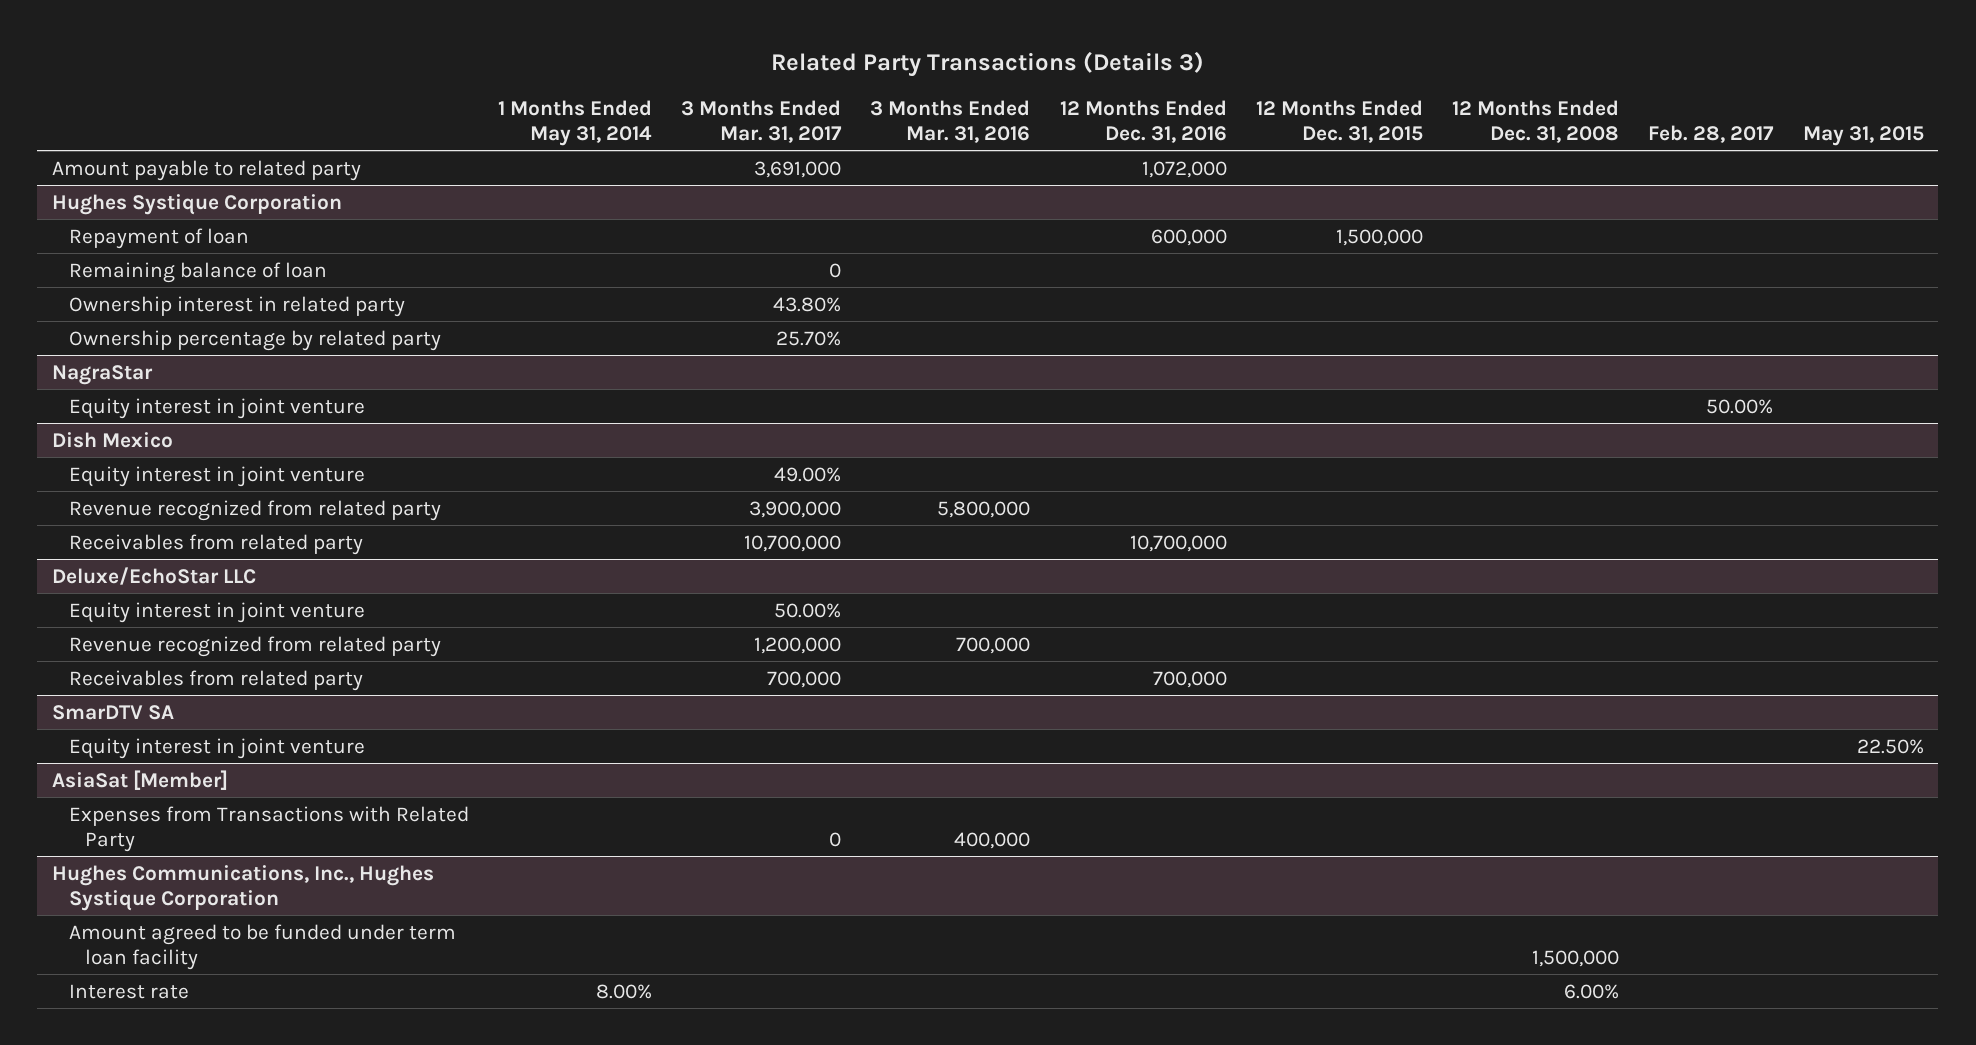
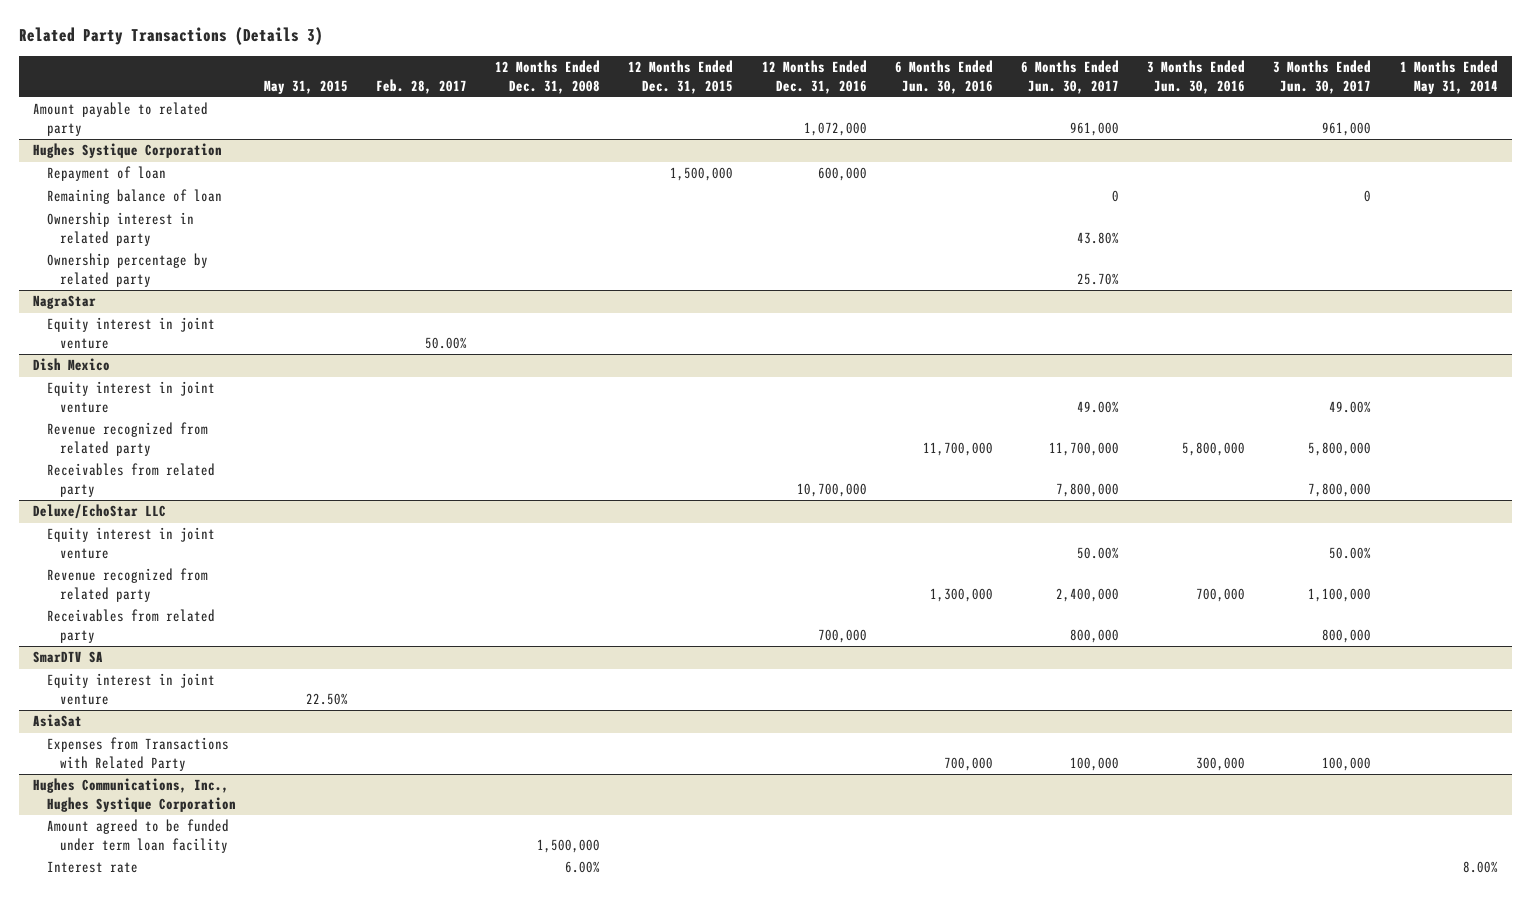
- | 1 Months Ended May 31, 2014 | 3 Months Ended Mar. 31, 2017 | 3 Months Ended Mar. 31, 2016 | 12 Months Ended Dec. 31, 2016 | 12 Months Ended Dec. 31, 2015 | 12 Months Ended Dec. 31, 2008 | Feb. 28, 2017 | May 31, 2015
+ | May 31, 2015 | Feb. 28, 2017 | 12 Months Ended Dec. 31, 2008 | 12 Months Ended Dec. 31, 2015 | 12 Months Ended Dec. 31, 2016 | 6 Months Ended Jun. 30, 2016 | 6 Months Ended Jun. 30, 2017 | 3 Months Ended Jun. 30, 2016 | 3 Months Ended Jun. 30, 2017 | 1 Months Ended May 31, 2014
- AsiaSat [Member]
+ AsiaSat

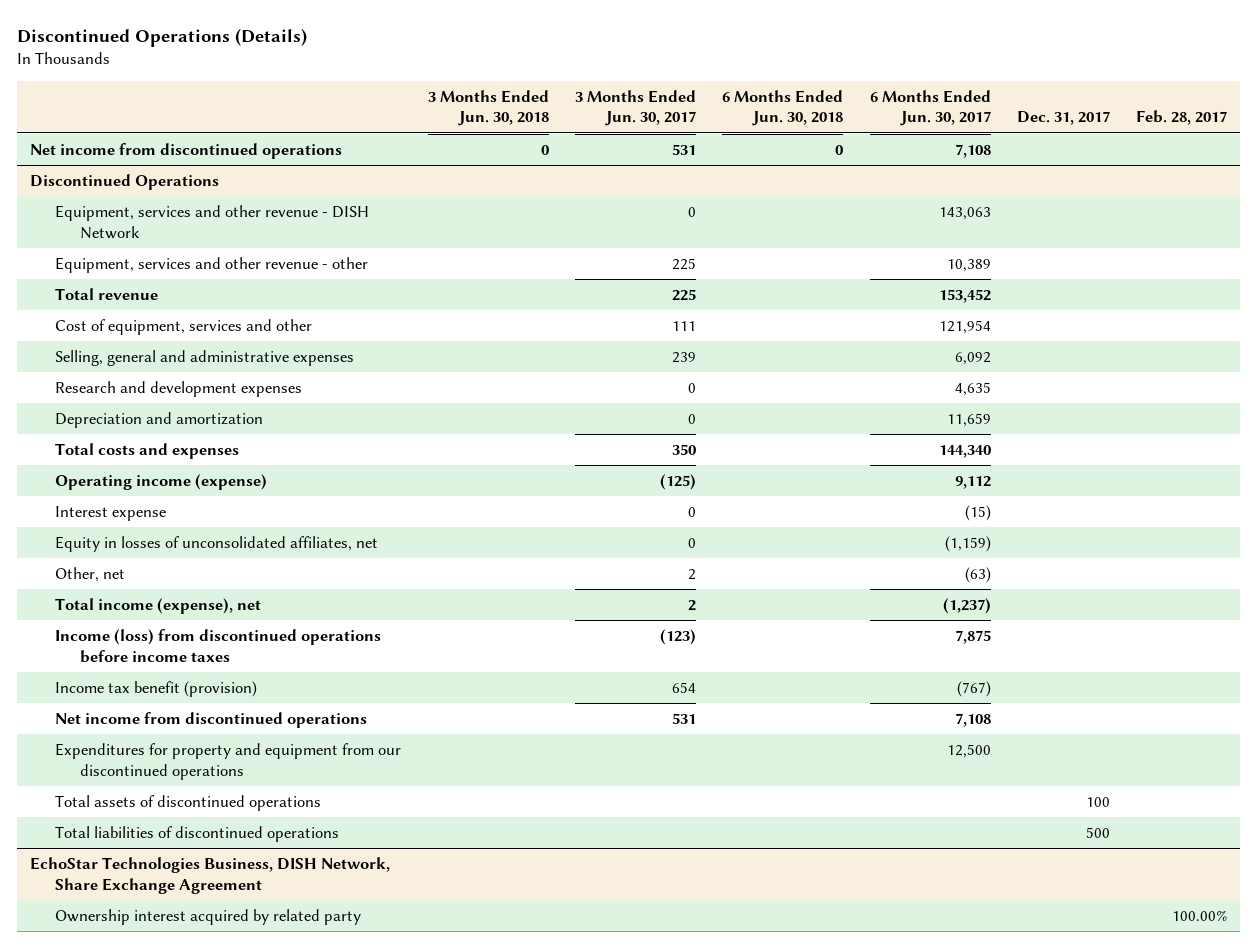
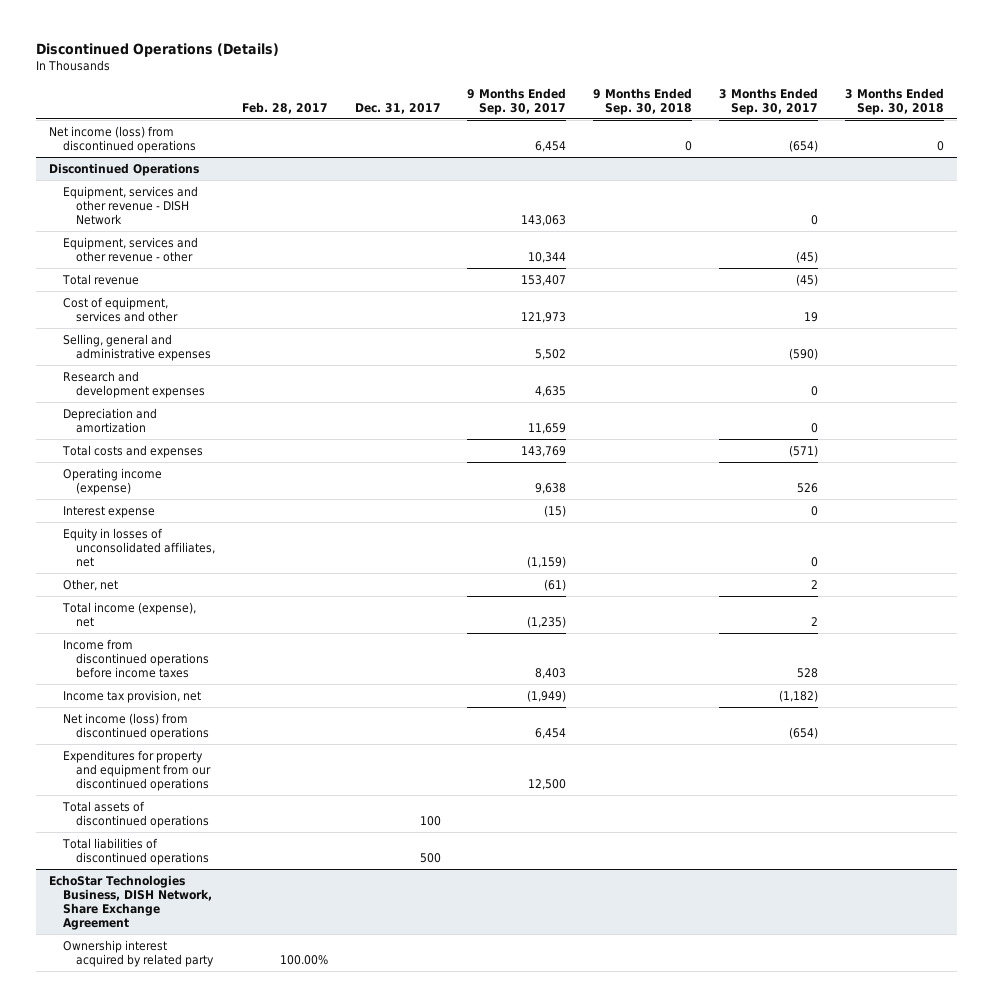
- | 3 Months Ended Jun. 30, 2018 | 3 Months Ended Jun. 30, 2017 | 6 Months Ended Jun. 30, 2018 | 6 Months Ended Jun. 30, 2017 | Dec. 31, 2017 | Feb. 28, 2017
+ | Feb. 28, 2017 | Dec. 31, 2017 | 9 Months Ended Sep. 30, 2017 | 9 Months Ended Sep. 30, 2018 | 3 Months Ended Sep. 30, 2017 | 3 Months Ended Sep. 30, 2018
- Net income from discontinued operations | 0 | 531 | 0 | 7,108 | |
+ Net income (loss) from discontinued operations | | | 6,454 | 0 | (654) | 0
@ Discontinued Operations
- Income (loss) from discontinued operations before income taxes | | (123) | | 7,875 | |
- Income tax benefit (provision) | | 654 | | (767) | |
- Net income from discontinued operations | | 531 | | 7,108 | |
+ Income from discontinued operations before income taxes | | | 8,403 | | 528 |
+ Income tax provision, net | | | (1,949) | | (1,182) |
+ Net income (loss) from discontinued operations | | | 6,454 | | (654) |

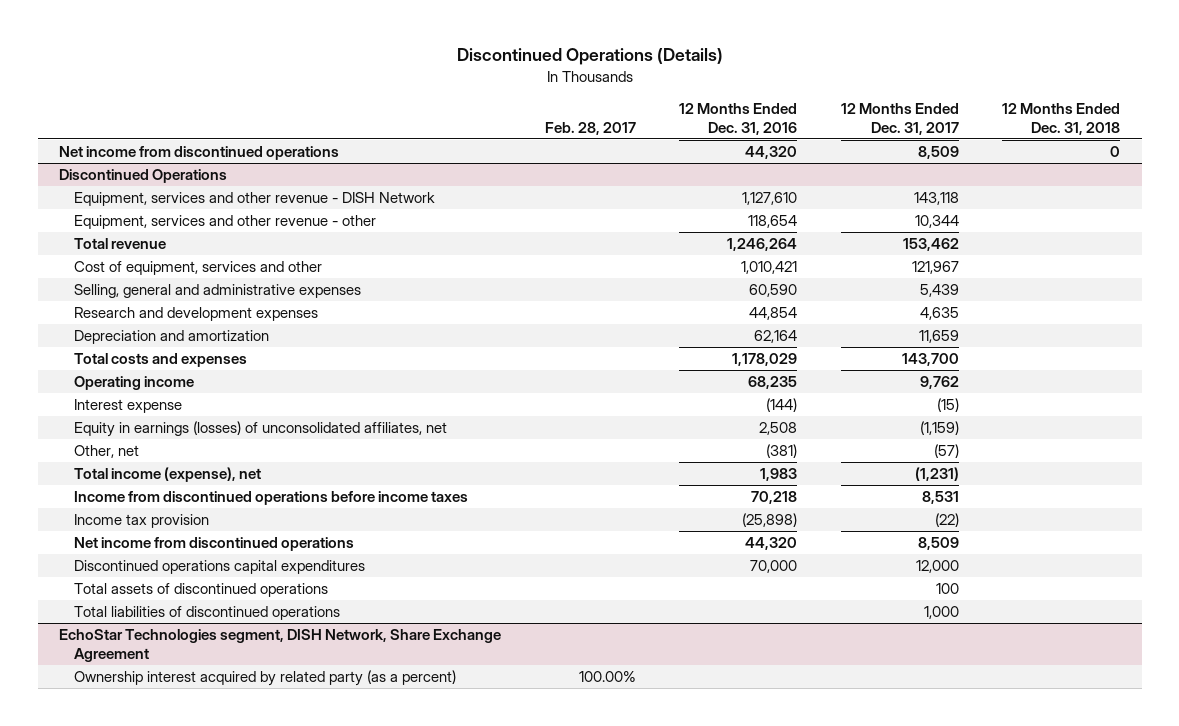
- | Feb. 28, 2017 | Dec. 31, 2017 | 9 Months Ended Sep. 30, 2017 | 9 Months Ended Sep. 30, 2018 | 3 Months Ended Sep. 30, 2017 | 3 Months Ended Sep. 30, 2018
+ | Feb. 28, 2017 | 12 Months Ended Dec. 31, 2016 | 12 Months Ended Dec. 31, 2017 | 12 Months Ended Dec. 31, 2018
- Net income (loss) from discontinued operations | | | 6,454 | 0 | (654) | 0
+ Net income from discontinued operations | | 44,320 | 8,509 | 0
@ Discontinued Operations
- Operating income (expense) | | | 9,638 | | 526 |
+ Operating income | | 68,235 | 9,762 |
- Equity in losses of unconsolidated affiliates, net | | | (1,159) | | 0 |
+ Equity in earnings (losses) of unconsolidated affiliates, net | | 2,508 | (1,159) |
- Income tax provision, net | | | (1,949) | | (1,182) |
- Net income (loss) from discontinued operations | | | 6,454 | | (654) |
- Expenditures for property and equipment from our discontinued operations | | | 12,500 | | |
+ Income tax provision | | (25,898) | (22) |
+ Net income from discontinued operations | | 44,320 | 8,509 |
+ Discontinued operations capital expenditures | | 70,000 | 12,000 |
- EchoStar Technologies Business, DISH Network, Share Exchange Agreement
- Ownership interest acquired by related party | 100.00% | | | | |
+ EchoStar Technologies segment, DISH Network, Share Exchange Agreement
+ Ownership interest acquired by related party (as a percent) | 100.00% | | |

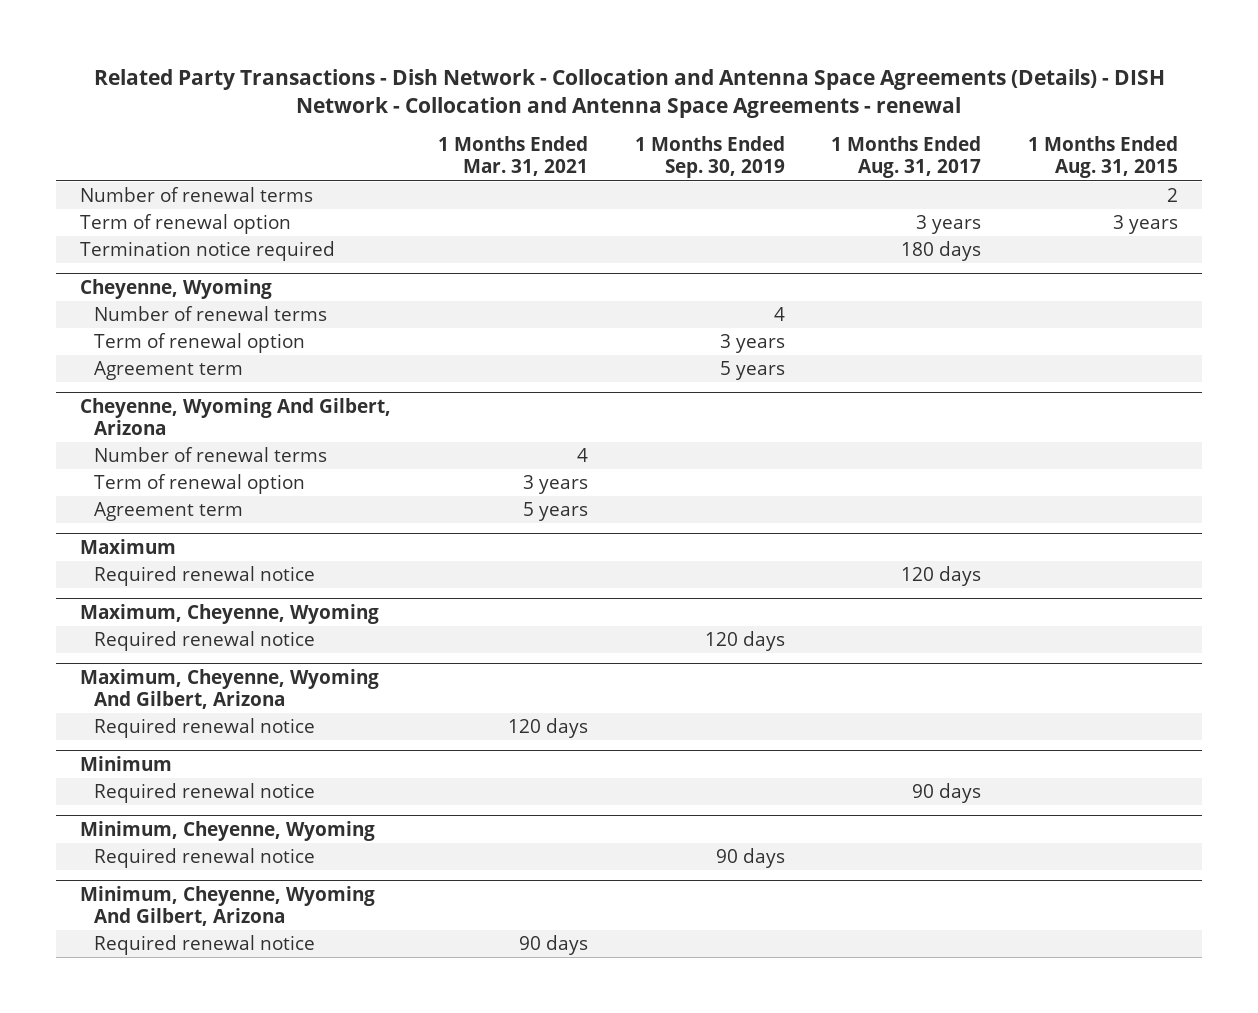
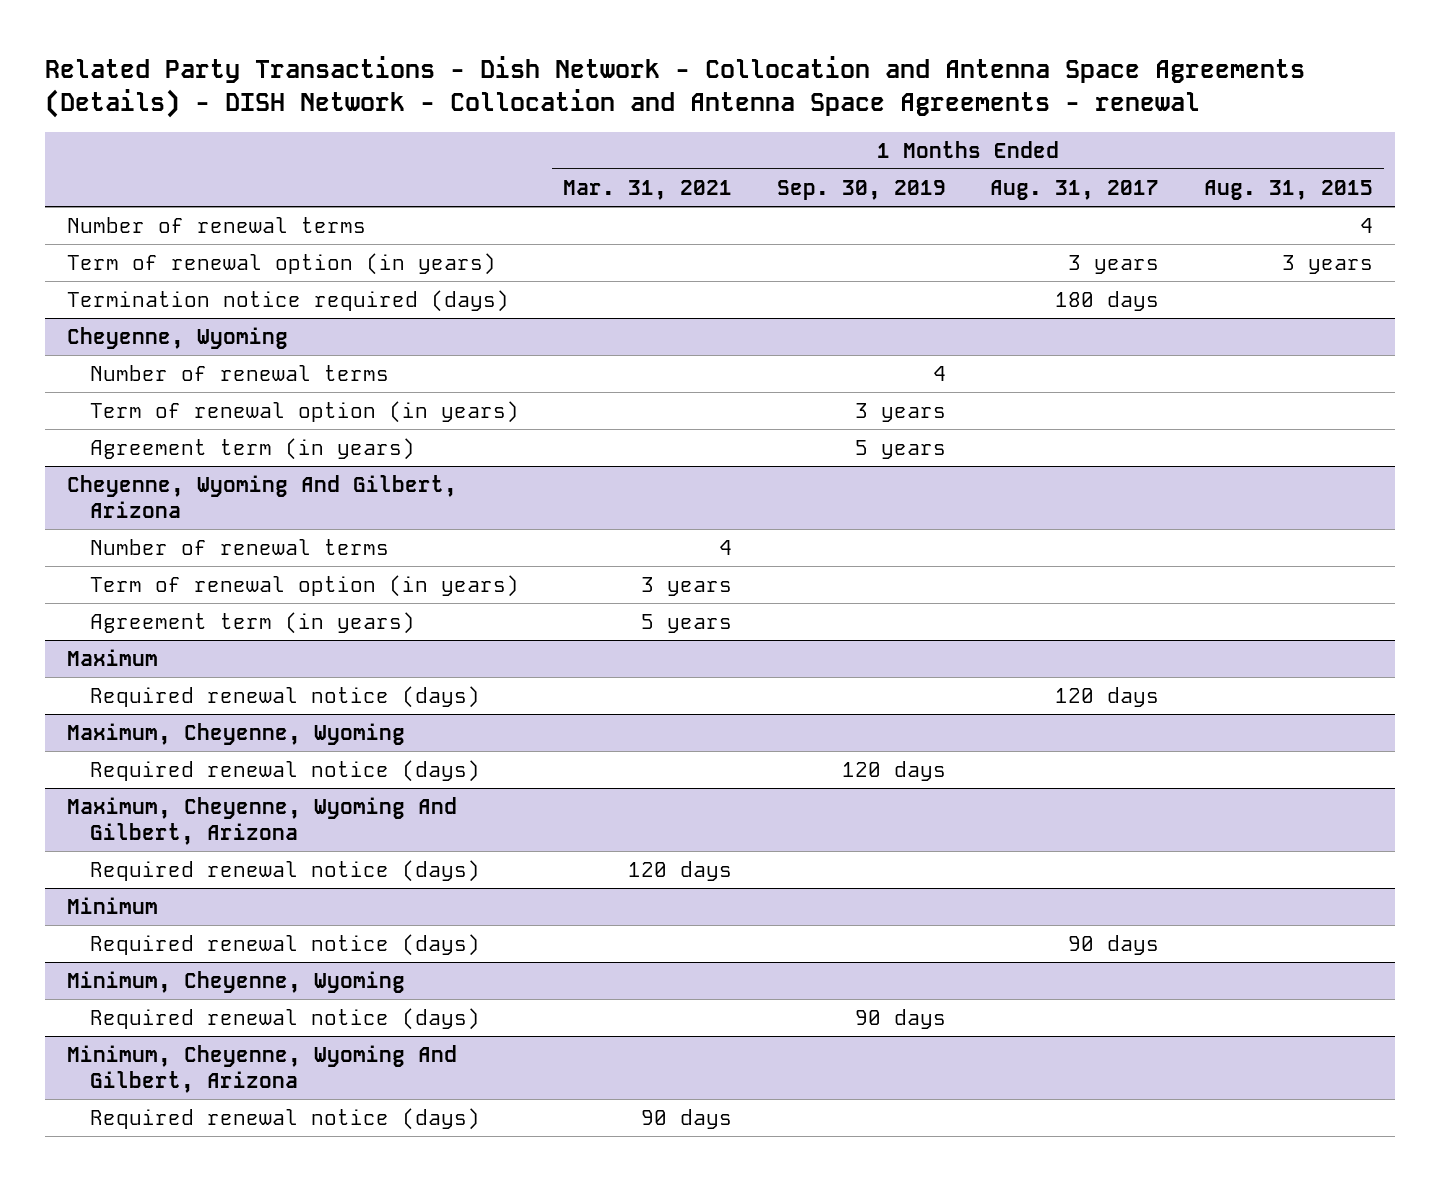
- Number of renewal terms | | | | 2
- Term of renewal option | | | 3 years | 3 years
- Termination notice required | | | 180 days |
+ Number of renewal terms | | | | 4
+ Term of renewal option (in years) | | | 3 years | 3 years
+ Termination notice required (days) | | | 180 days |
@ Cheyenne, Wyoming
- Term of renewal option | | 3 years | |
- Agreement term | | 5 years | |
+ Term of renewal option (in years) | | 3 years | |
+ Agreement term (in years) | | 5 years | |
@ Cheyenne, Wyoming And Gilbert, Arizona
- Term of renewal option | 3 years | | |
- Agreement term | 5 years | | |
+ Term of renewal option (in years) | 3 years | | |
+ Agreement term (in years) | 5 years | | |
@ Maximum
- Required renewal notice | | | 120 days |
+ Required renewal notice (days) | | | 120 days |
@ Maximum, Cheyenne, Wyoming
- Required renewal notice | | 120 days | |
+ Required renewal notice (days) | | 120 days | |
@ Maximum, Cheyenne, Wyoming And Gilbert, Arizona
- Required renewal notice | 120 days | | |
+ Required renewal notice (days) | 120 days | | |
@ Minimum
- Required renewal notice | | | 90 days |
+ Required renewal notice (days) | | | 90 days |
@ Minimum, Cheyenne, Wyoming
- Required renewal notice | | 90 days | |
+ Required renewal notice (days) | | 90 days | |
@ Minimum, Cheyenne, Wyoming And Gilbert, Arizona
- Required renewal notice | 90 days | | |
+ Required renewal notice (days) | 90 days | | |

